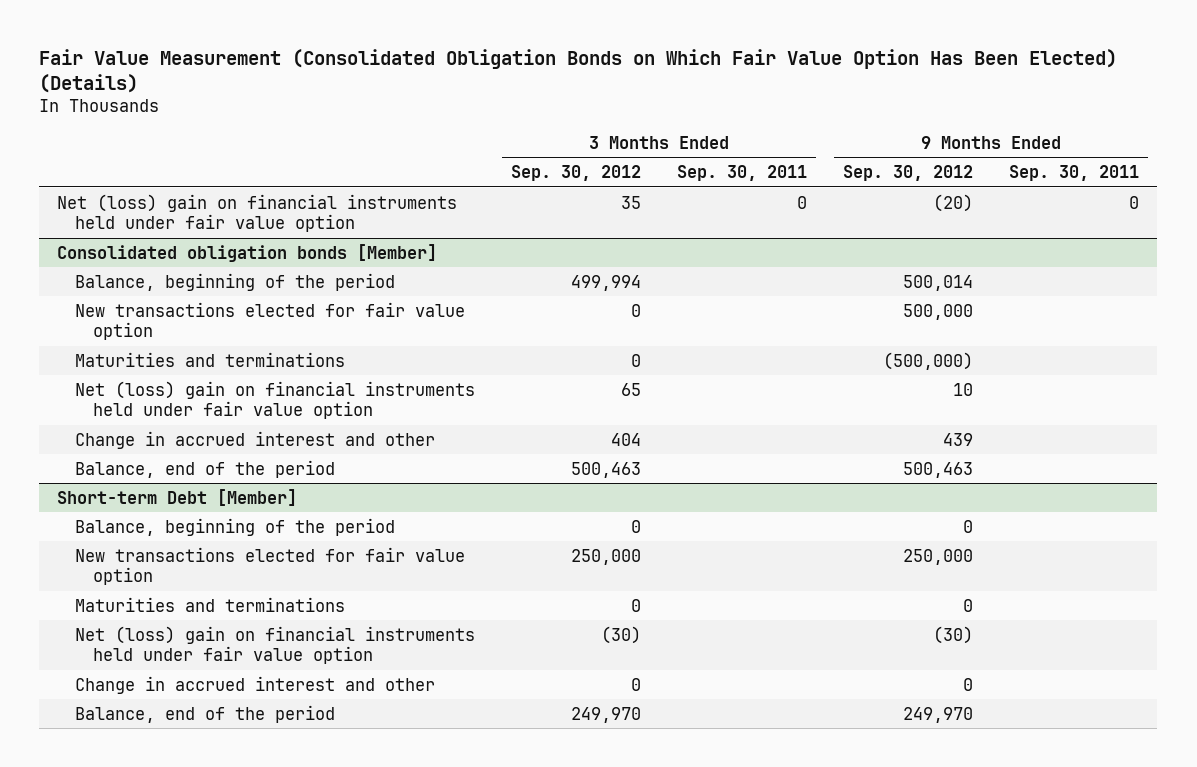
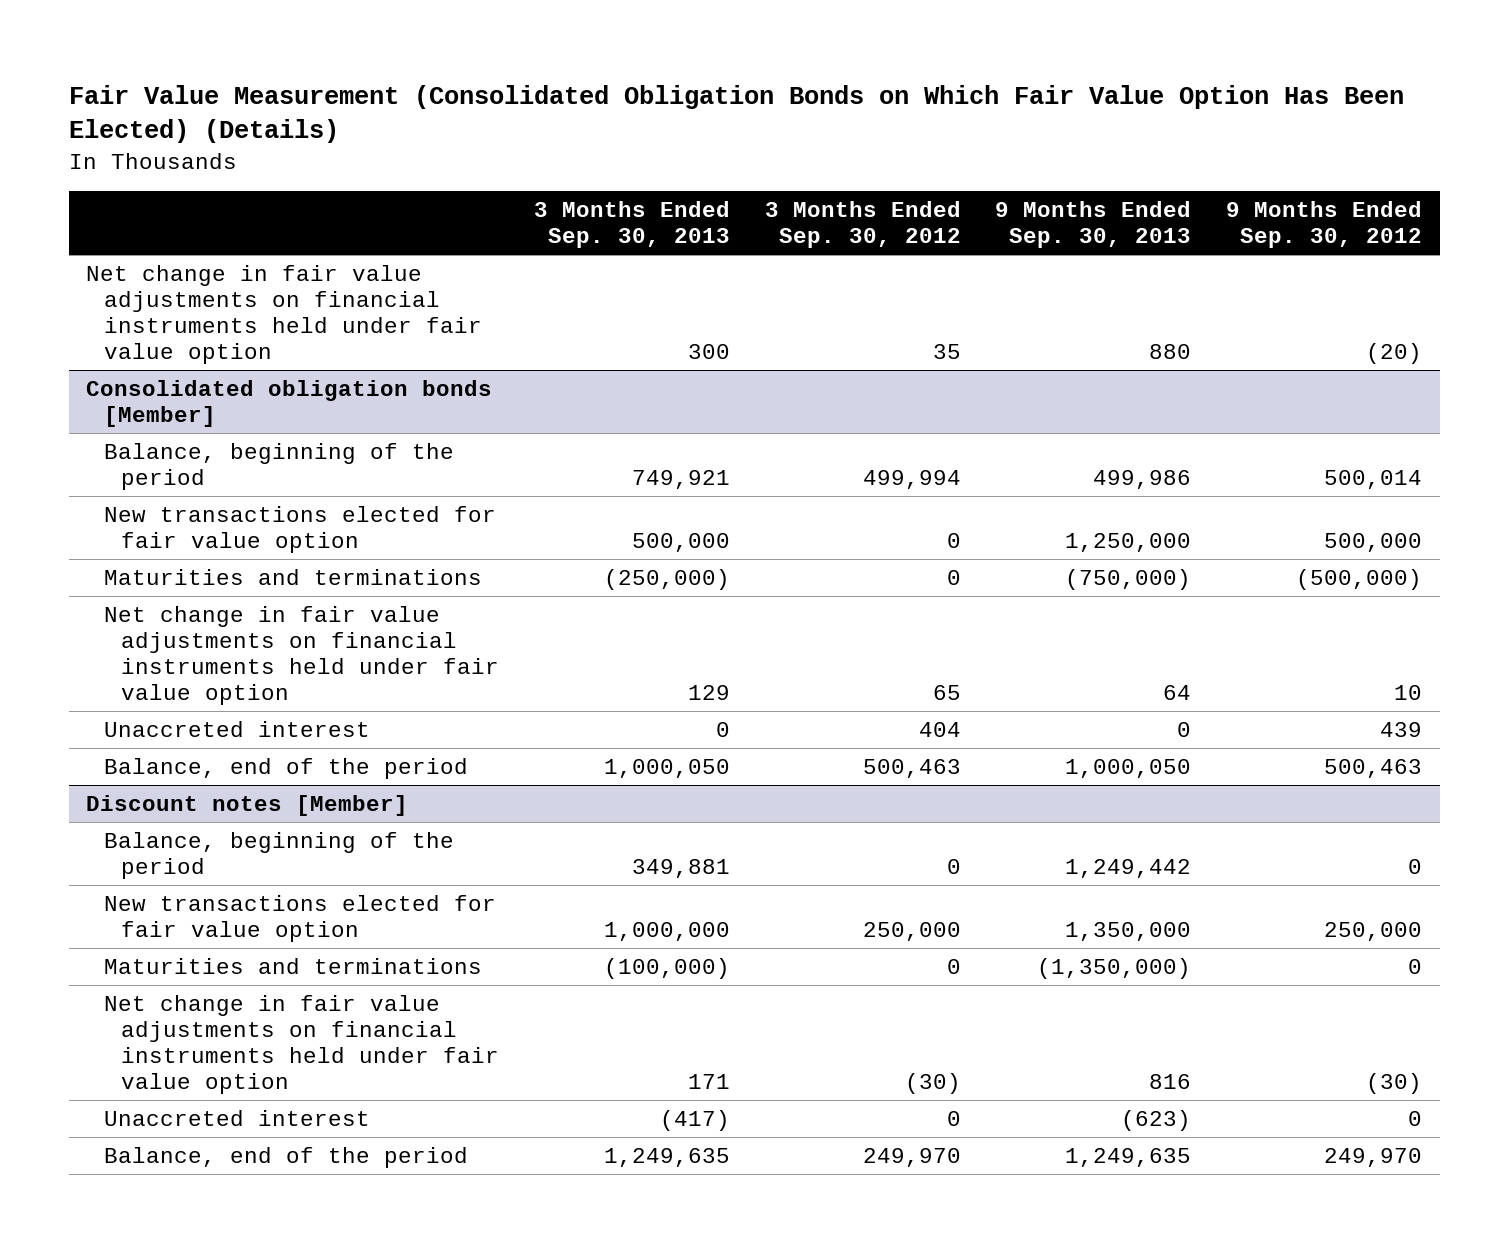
- | 3 Months Ended Sep. 30, 2012 | 3 Months Ended Sep. 30, 2011 | 9 Months Ended Sep. 30, 2012 | 9 Months Ended Sep. 30, 2011
+ | 3 Months Ended Sep. 30, 2013 | 3 Months Ended Sep. 30, 2012 | 9 Months Ended Sep. 30, 2013 | 9 Months Ended Sep. 30, 2012
- Net (loss) gain on financial instruments held under fair value option | 35 | 0 | (20) | 0
+ Net change in fair value adjustments on financial instruments held under fair value option | 300 | 35 | 880 | (20)
@ Consolidated obligation bonds [Member]
- Net (loss) gain on financial instruments held under fair value option | 65 | | 10 |
- Change in accrued interest and other | 404 | | 439 |
+ Net change in fair value adjustments on financial instruments held under fair value option | 129 | 65 | 64 | 10
+ Unaccreted interest | 0 | 404 | 0 | 439
- Short-term Debt [Member]
+ Discount notes [Member]
- Net (loss) gain on financial instruments held under fair value option | (30) | | (30) |
- Change in accrued interest and other | 0 | | 0 |
+ Net change in fair value adjustments on financial instruments held under fair value option | 171 | (30) | 816 | (30)
+ Unaccreted interest | (417) | 0 | (623) | 0

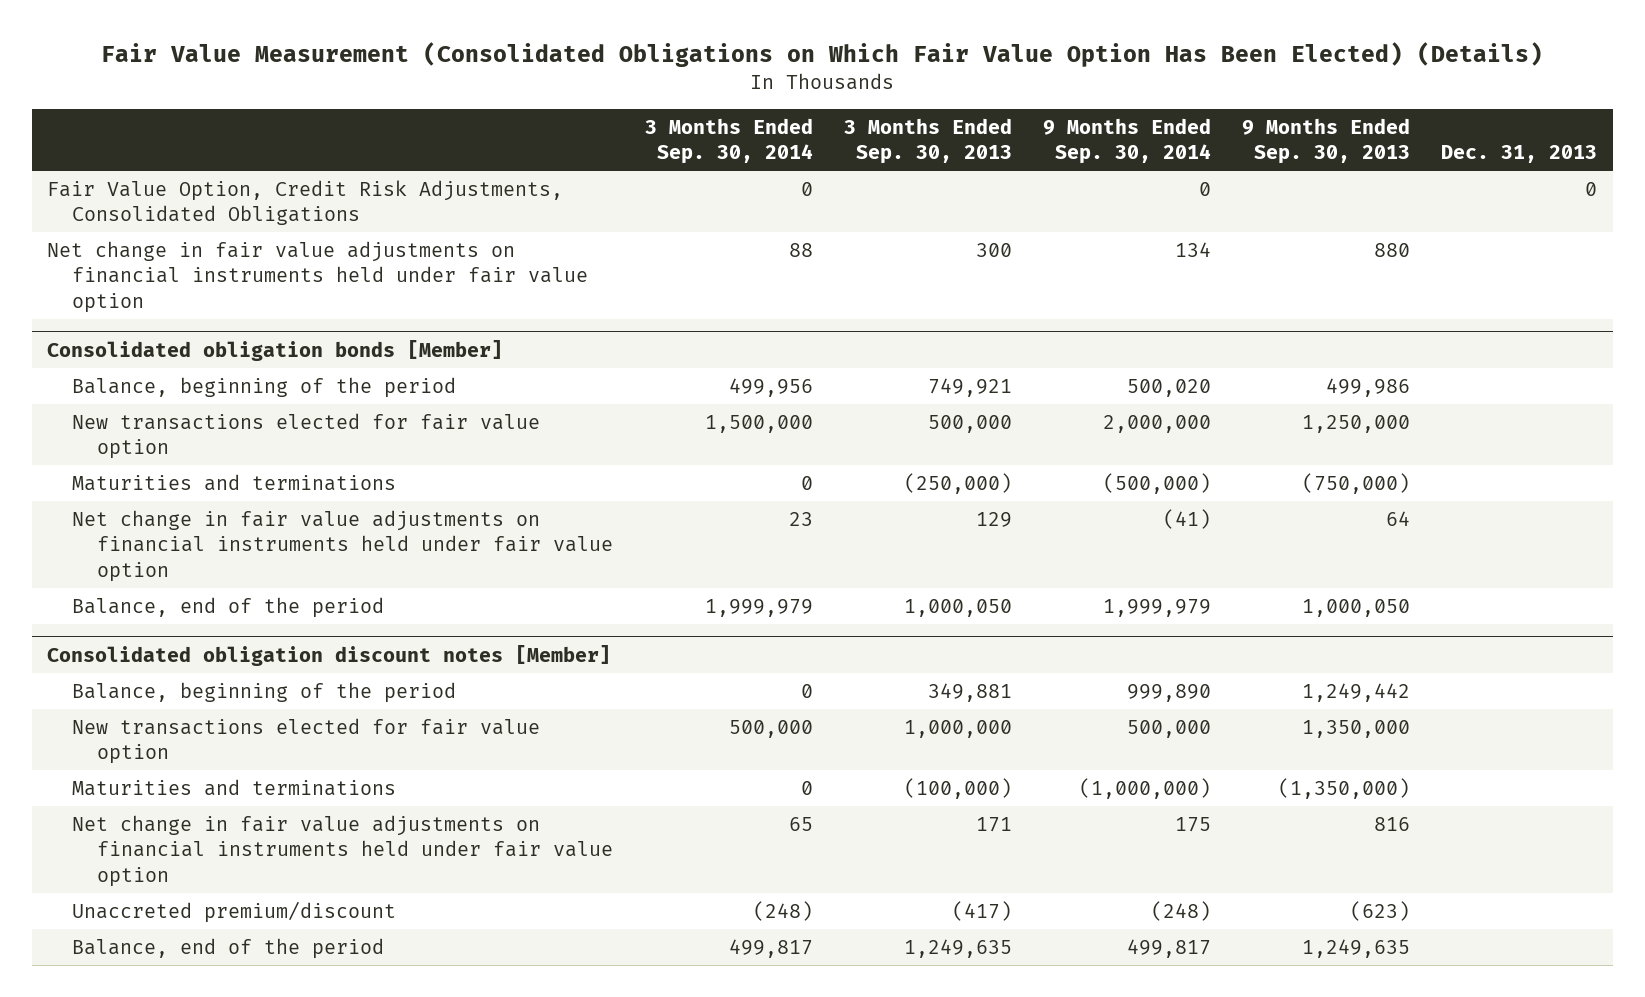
- Fair Value Measurement (Consolidated Obligation Bonds on Which Fair Value Option Has Been Elected) (Details)
+ Fair Value Measurement (Consolidated Obligations on Which Fair Value Option Has Been Elected) (Details)
- | 3 Months Ended Sep. 30, 2013 | 3 Months Ended Sep. 30, 2012 | 9 Months Ended Sep. 30, 2013 | 9 Months Ended Sep. 30, 2012
+ | 3 Months Ended Sep. 30, 2014 | 3 Months Ended Sep. 30, 2013 | 9 Months Ended Sep. 30, 2014 | 9 Months Ended Sep. 30, 2013 | Dec. 31, 2013
+ Fair Value Option, Credit Risk Adjustments, Consolidated Obligations | 0 | | 0 | | 0
@ Consolidated obligation bonds [Member]
- Unaccreted interest | 0 | 404 | 0 | 439
- Discount notes [Member]
+ Consolidated obligation discount notes [Member]
- Unaccreted interest | (417) | 0 | (623) | 0
+ Unaccreted premium/discount | (248) | (417) | (248) | (623) |

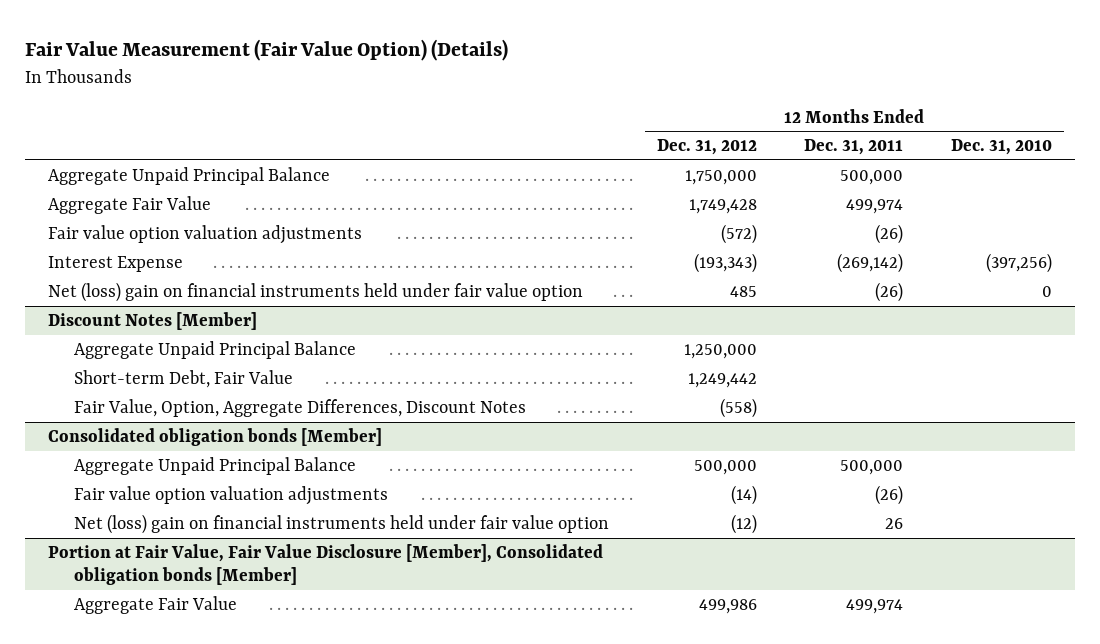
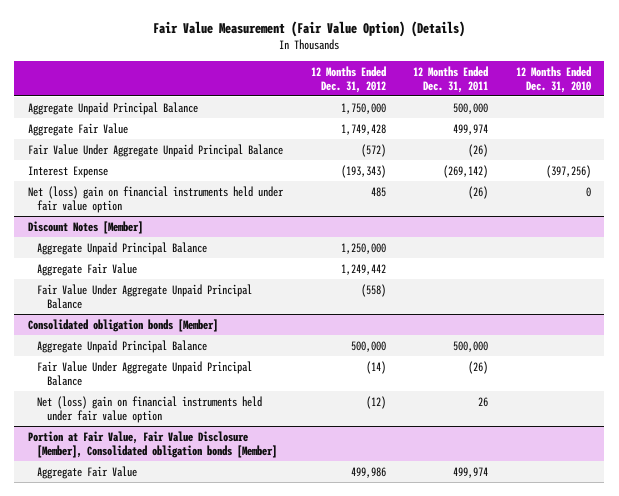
- Fair value option valuation adjustments | (572) | (26) |
+ Fair Value Under Aggregate Unpaid Principal Balance | (572) | (26) |
@ Discount Notes [Member]
- Short-term Debt, Fair Value | 1,249,442 | |
- Fair Value, Option, Aggregate Differences, Discount Notes | (558) | |
+ Aggregate Fair Value | 1,249,442 | |
+ Fair Value Under Aggregate Unpaid Principal Balance | (558) | |
@ Consolidated obligation bonds [Member]
- Fair value option valuation adjustments | (14) | (26) |
+ Fair Value Under Aggregate Unpaid Principal Balance | (14) | (26) |

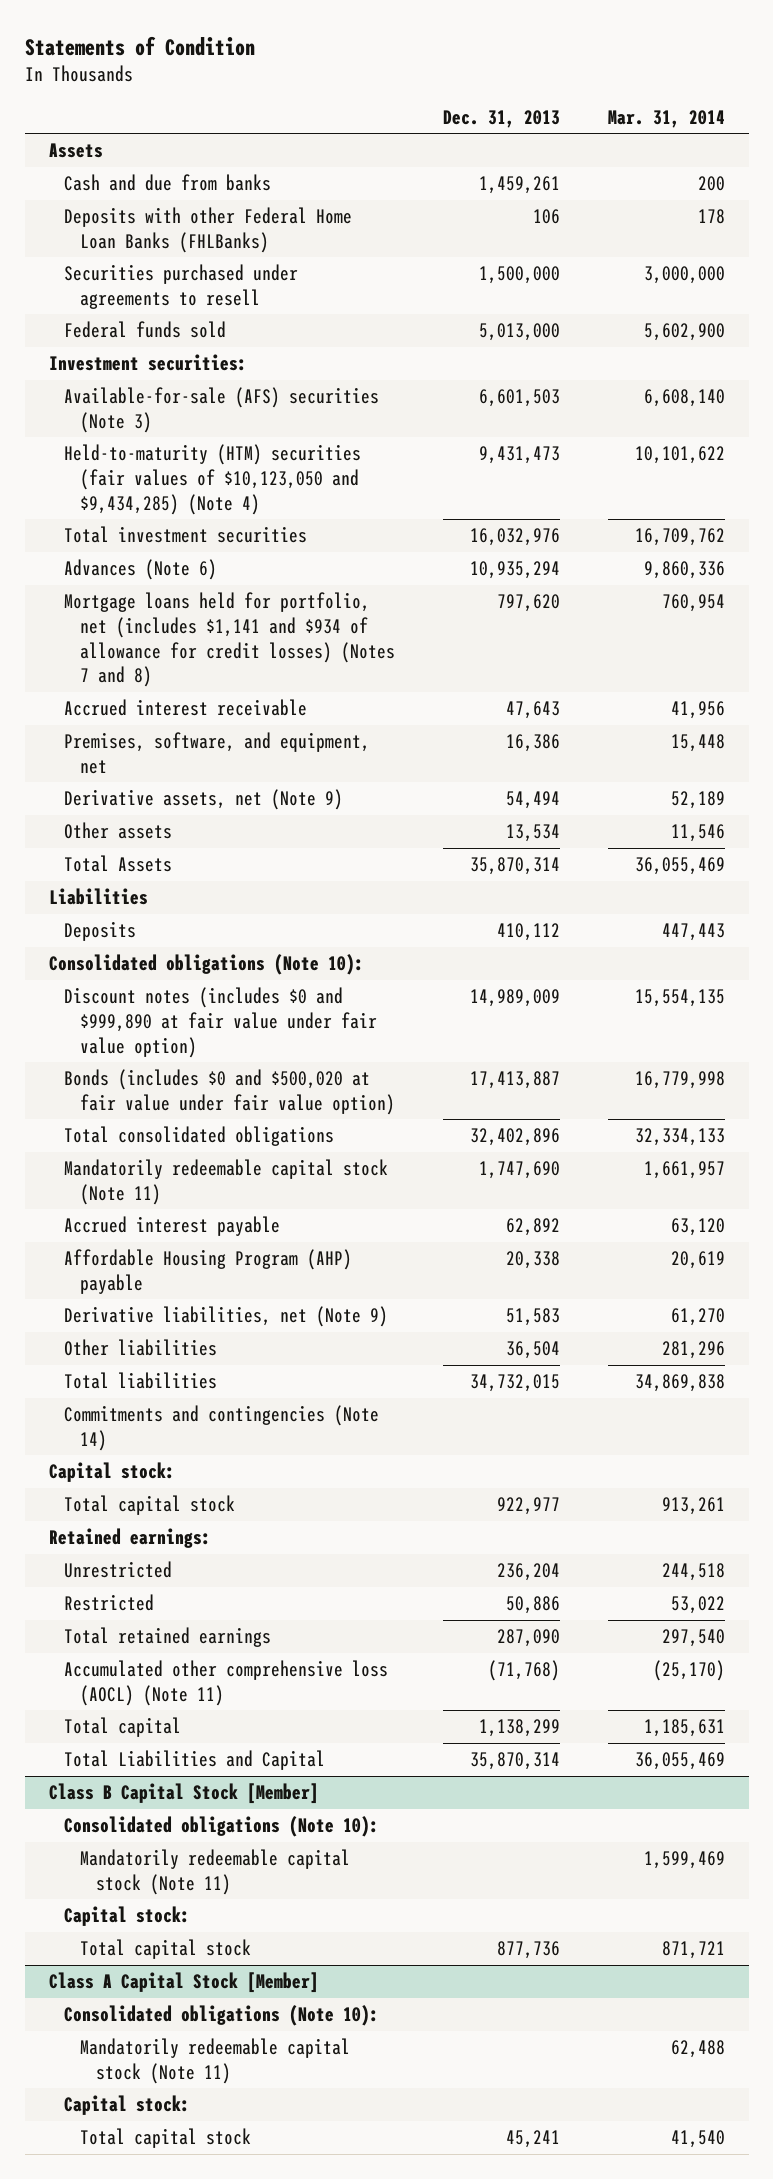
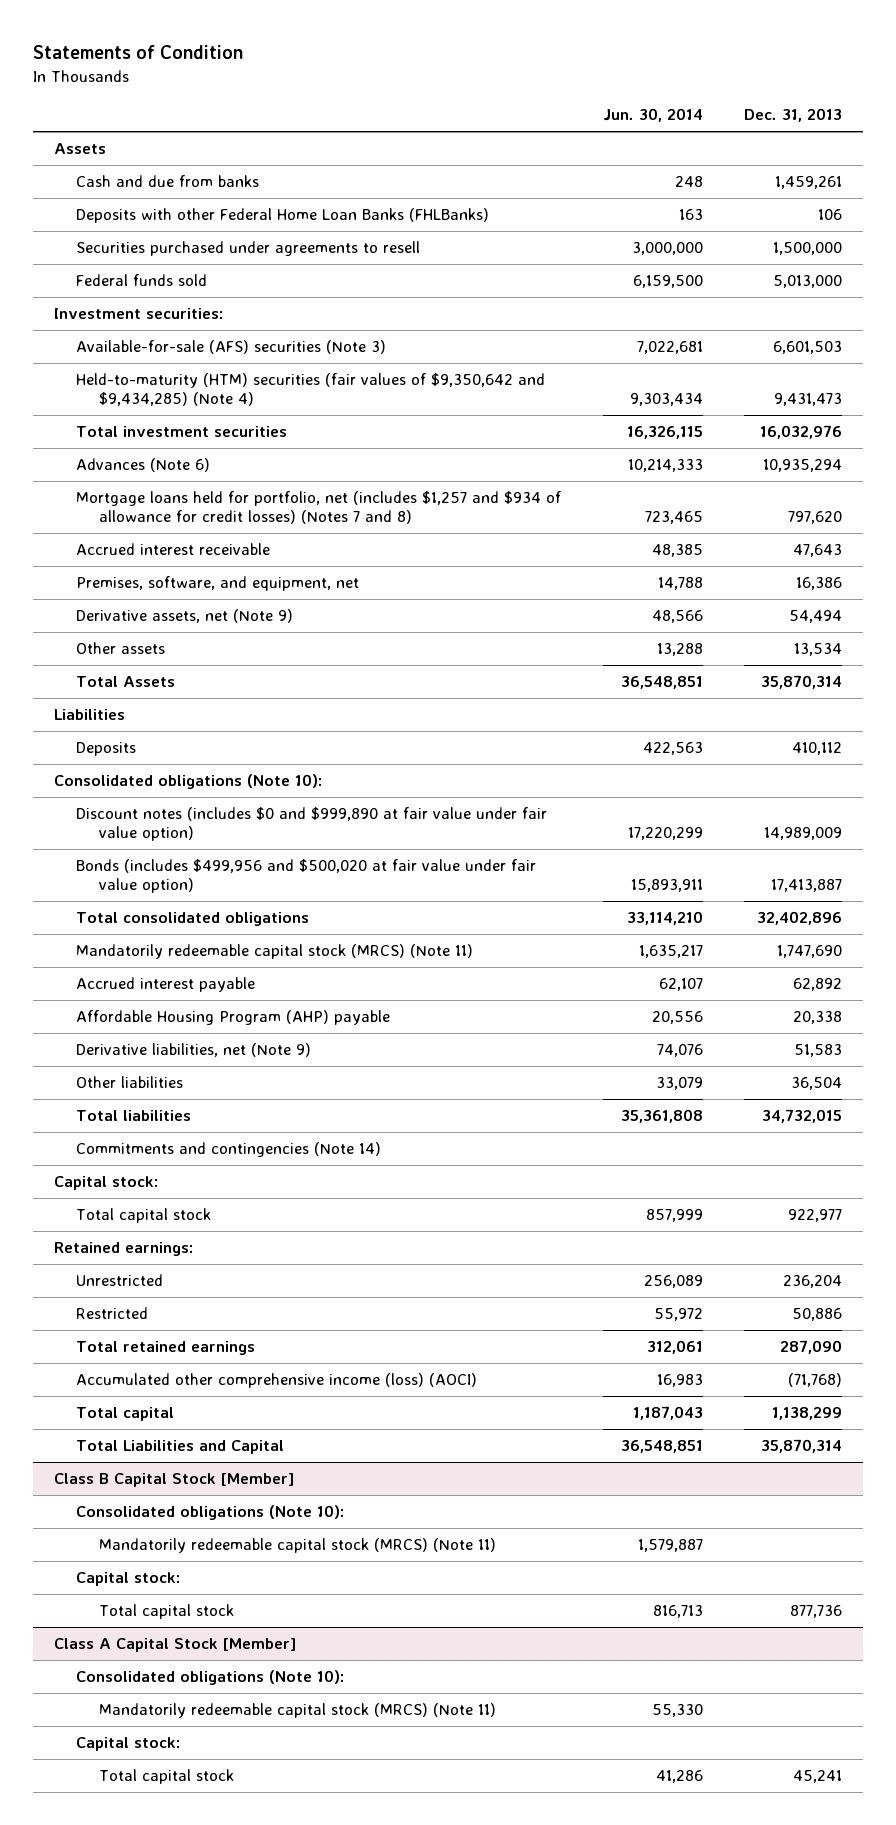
- | Dec. 31, 2013 | Mar. 31, 2014
+ | Jun. 30, 2014 | Dec. 31, 2013
- Held-to-maturity (HTM) securities (fair values of $10,123,050 and $9,434,285) (Note 4) | 9,431,473 | 10,101,622
+ Held-to-maturity (HTM) securities (fair values of $9,350,642 and $9,434,285) (Note 4) | 9,303,434 | 9,431,473
- Mortgage loans held for portfolio, net (includes $1,141 and $934 of allowance for credit losses) (Notes 7 and 8) | 797,620 | 760,954
+ Mortgage loans held for portfolio, net (includes $1,257 and $934 of allowance for credit losses) (Notes 7 and 8) | 723,465 | 797,620
- Bonds (includes $0 and $500,020 at fair value under fair value option) | 17,413,887 | 16,779,998
+ Bonds (includes $499,956 and $500,020 at fair value under fair value option) | 15,893,911 | 17,413,887
- Mandatorily redeemable capital stock (Note 11) | 1,747,690 | 1,661,957
+ Mandatorily redeemable capital stock (MRCS) (Note 11) | 1,635,217 | 1,747,690
- Accumulated other comprehensive loss (AOCL) (Note 11) | (71,768) | (25,170)
+ Accumulated other comprehensive income (loss) (AOCI) | 16,983 | (71,768)
@ Class B Capital Stock [Member]
- Mandatorily redeemable capital stock (Note 11) | | 1,599,469
+ Mandatorily redeemable capital stock (MRCS) (Note 11) | 1,579,887 |
@ Class A Capital Stock [Member]
- Mandatorily redeemable capital stock (Note 11) | | 62,488
+ Mandatorily redeemable capital stock (MRCS) (Note 11) | 55,330 |

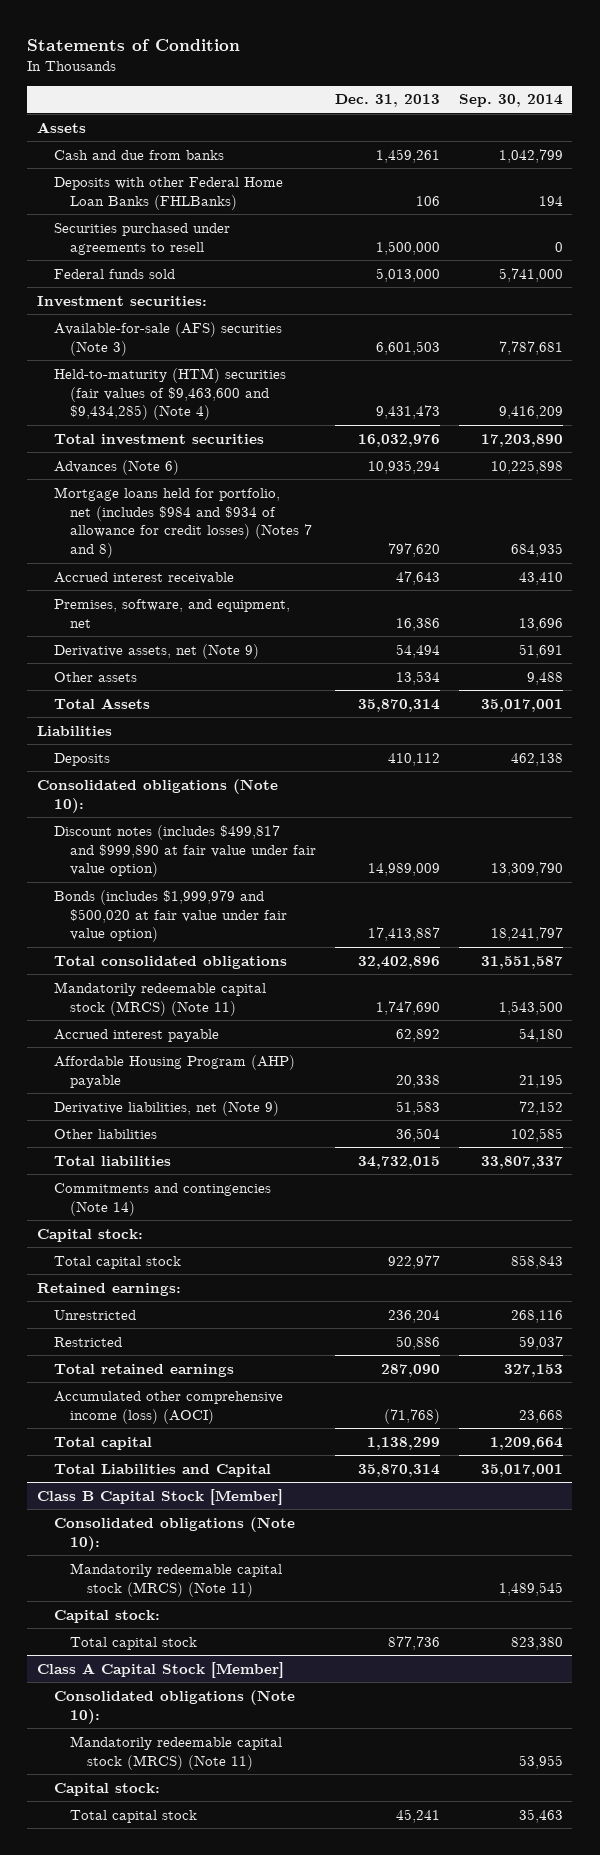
- | Jun. 30, 2014 | Dec. 31, 2013
+ | Dec. 31, 2013 | Sep. 30, 2014
- Held-to-maturity (HTM) securities (fair values of $9,350,642 and $9,434,285) (Note 4) | 9,303,434 | 9,431,473
+ Held-to-maturity (HTM) securities (fair values of $9,463,600 and $9,434,285) (Note 4) | 9,431,473 | 9,416,209
- Mortgage loans held for portfolio, net (includes $1,257 and $934 of allowance for credit losses) (Notes 7 and 8) | 723,465 | 797,620
+ Mortgage loans held for portfolio, net (includes $984 and $934 of allowance for credit losses) (Notes 7 and 8) | 797,620 | 684,935
- Discount notes (includes $0 and $999,890 at fair value under fair value option) | 17,220,299 | 14,989,009
- Bonds (includes $499,956 and $500,020 at fair value under fair value option) | 15,893,911 | 17,413,887
+ Discount notes (includes $499,817 and $999,890 at fair value under fair value option) | 14,989,009 | 13,309,790
+ Bonds (includes $1,999,979 and $500,020 at fair value under fair value option) | 17,413,887 | 18,241,797

